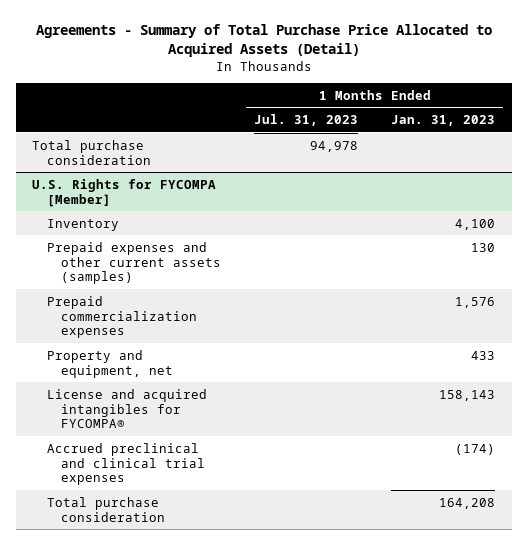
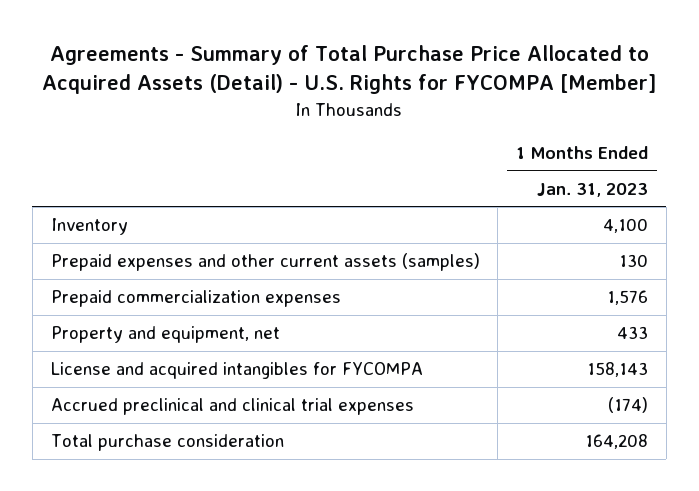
- Agreements - Summary of Total Purchase Price Allocated to Acquired Assets (Detail)
+ Agreements - Summary of Total Purchase Price Allocated to Acquired Assets (Detail) - U.S. Rights for FYCOMPA [Member]
- | 1 Months Ended Jul. 31, 2023 | 1 Months Ended Jan. 31, 2023
+ | 1 Months Ended Jan. 31, 2023
- Total purchase consideration | 94,978 |
- U.S. Rights for FYCOMPA [Member]
- License and acquired intangibles for FYCOMPA® | | 158,143
+ License and acquired intangibles for FYCOMPA | 158,143

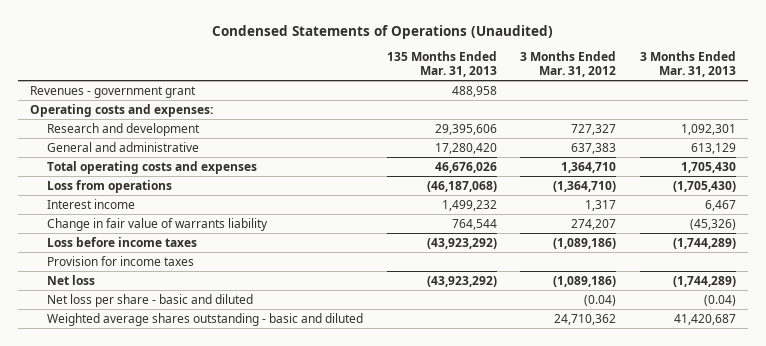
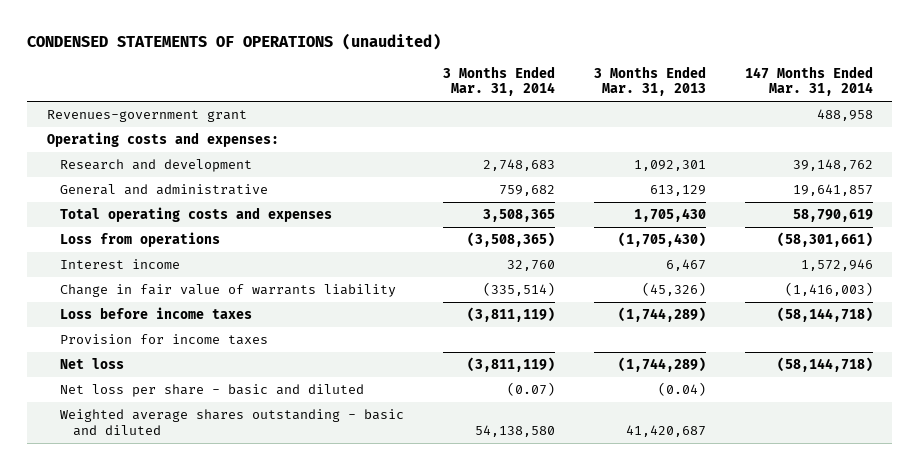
- Condensed Statements of Operations (Unaudited)
+ CONDENSED STATEMENTS OF OPERATIONS (unaudited)
- | 135 Months Ended Mar. 31, 2013 | 3 Months Ended Mar. 31, 2012 | 3 Months Ended Mar. 31, 2013
+ | 3 Months Ended Mar. 31, 2014 | 3 Months Ended Mar. 31, 2013 | 147 Months Ended Mar. 31, 2014
- Revenues - government grant | 488,958 | |
+ Revenues-government grant | | | 488,958

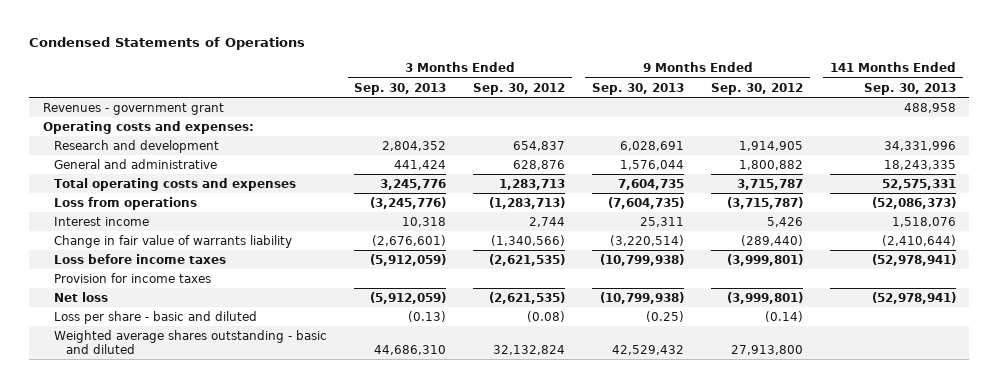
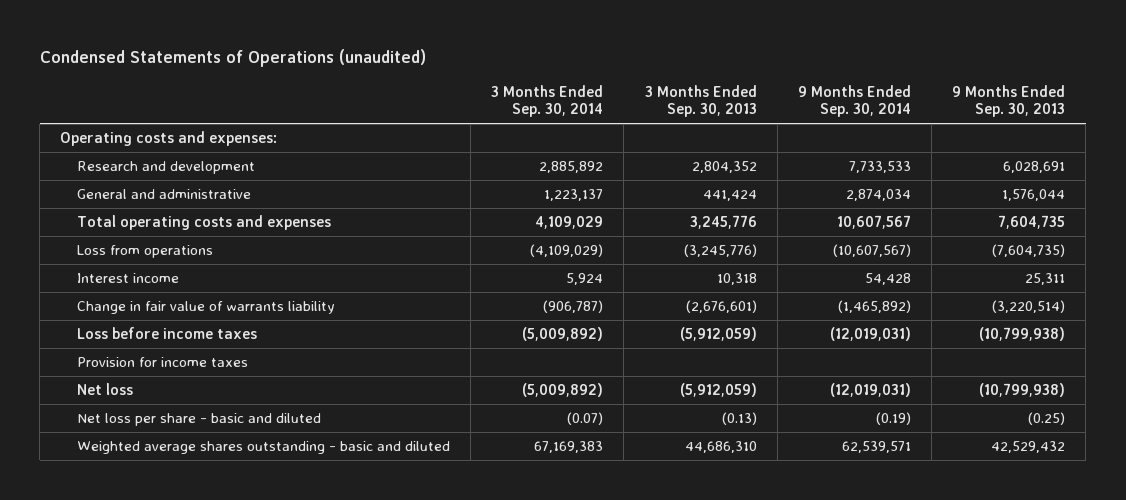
- Condensed Statements of Operations
+ Condensed Statements of Operations (unaudited)
- | 3 Months Ended Sep. 30, 2013 | 3 Months Ended Sep. 30, 2012 | 9 Months Ended Sep. 30, 2013 | 9 Months Ended Sep. 30, 2012 | 141 Months Ended Sep. 30, 2013
+ | 3 Months Ended Sep. 30, 2014 | 3 Months Ended Sep. 30, 2013 | 9 Months Ended Sep. 30, 2014 | 9 Months Ended Sep. 30, 2013
- Revenues - government grant | | | | | 488,958
- Loss per share - basic and diluted | (0.13) | (0.08) | (0.25) | (0.14) |
+ Net loss per share - basic and diluted | (0.07) | (0.13) | (0.19) | (0.25)

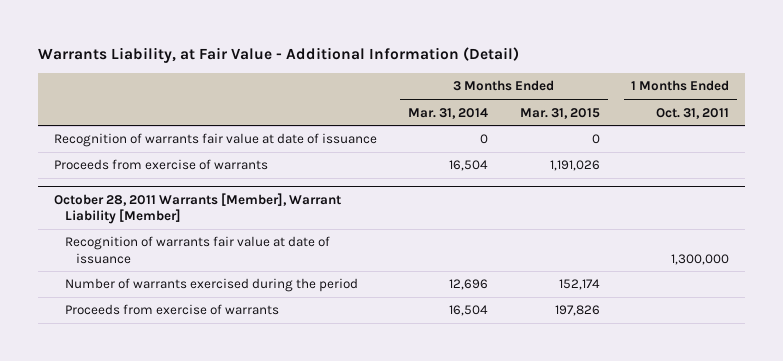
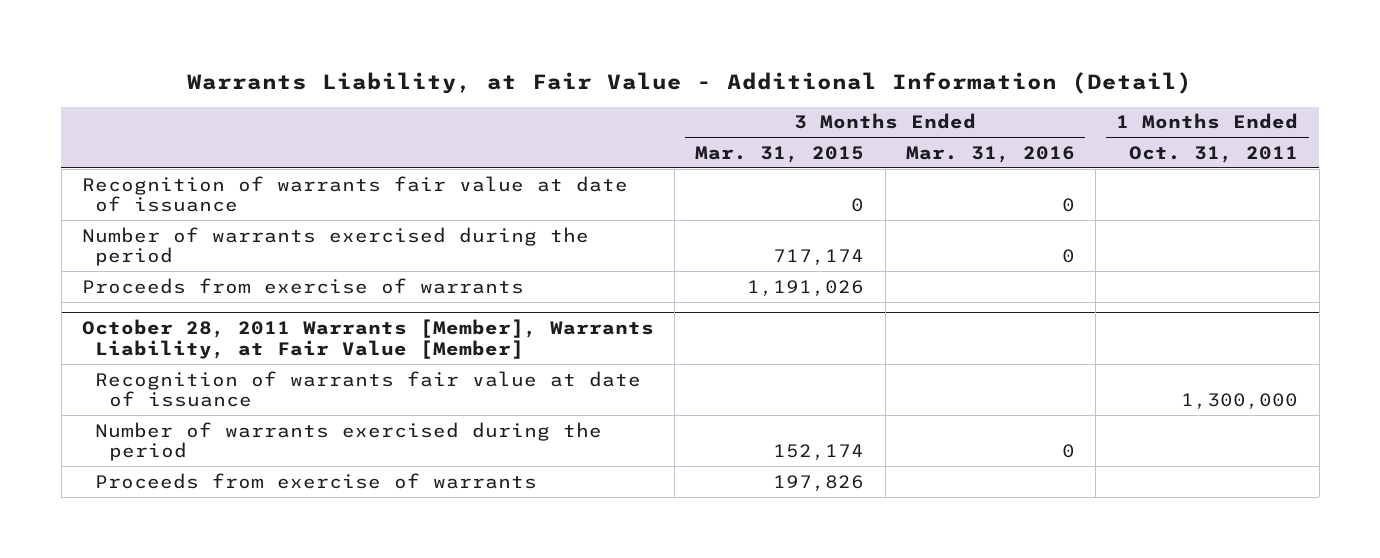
- | 3 Months Ended Mar. 31, 2014 | 3 Months Ended Mar. 31, 2015 | 1 Months Ended Oct. 31, 2011
+ | 3 Months Ended Mar. 31, 2015 | 3 Months Ended Mar. 31, 2016 | 1 Months Ended Oct. 31, 2011
+ Number of warrants exercised during the period | 717,174 | 0 |
- October 28, 2011 Warrants [Member], Warrant Liability [Member]
+ October 28, 2011 Warrants [Member], Warrants Liability, at Fair Value [Member]

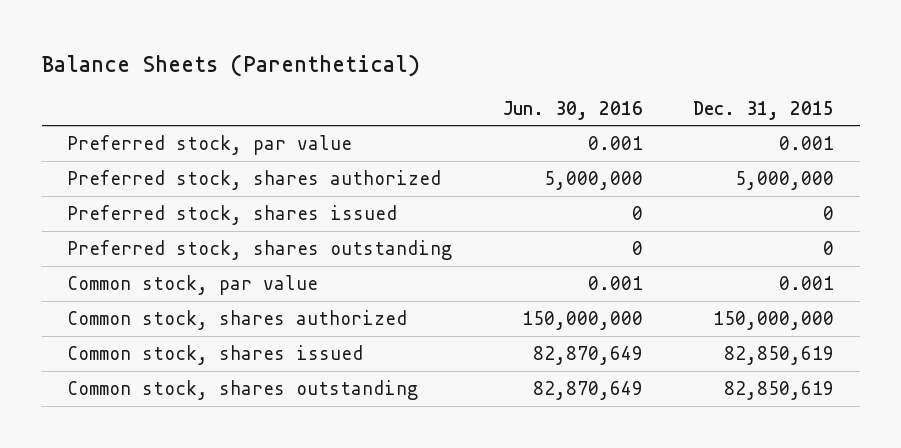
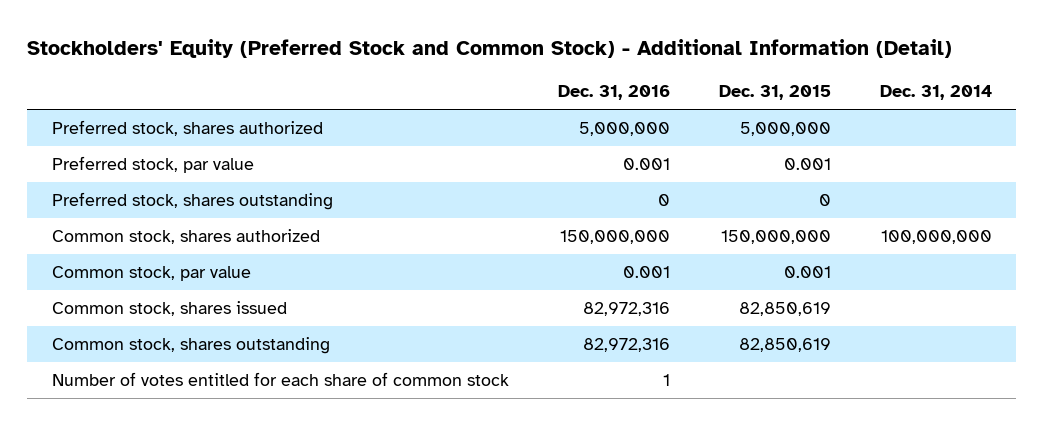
- Balance Sheets (Parenthetical)
+ Stockholders' Equity (Preferred Stock and Common Stock) - Additional Information (Detail)
- | Jun. 30, 2016 | Dec. 31, 2015
+ | Dec. 31, 2016 | Dec. 31, 2015 | Dec. 31, 2014
- Preferred stock, shares issued | 0 | 0
moved down: Preferred stock, par value | 0.001 | 0.001 |
moved down: Common stock, par value | 0.001 | 0.001 |
+ Number of votes entitled for each share of common stock | 1 | |

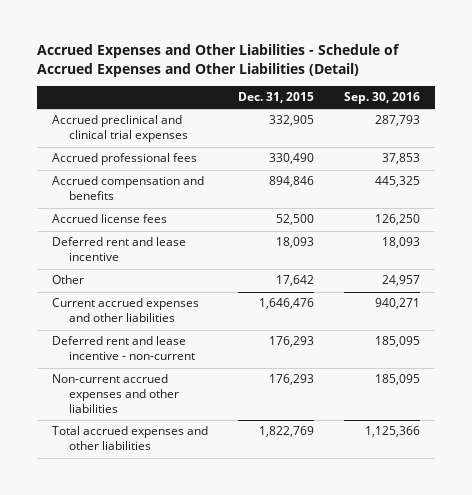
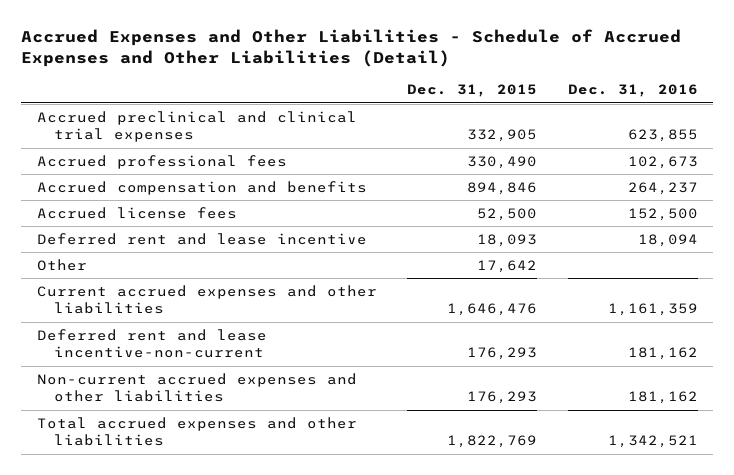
- | Dec. 31, 2015 | Sep. 30, 2016
+ | Dec. 31, 2015 | Dec. 31, 2016
- Deferred rent and lease incentive - non-current | 176,293 | 185,095
+ Deferred rent and lease incentive-non-current | 176,293 | 181,162

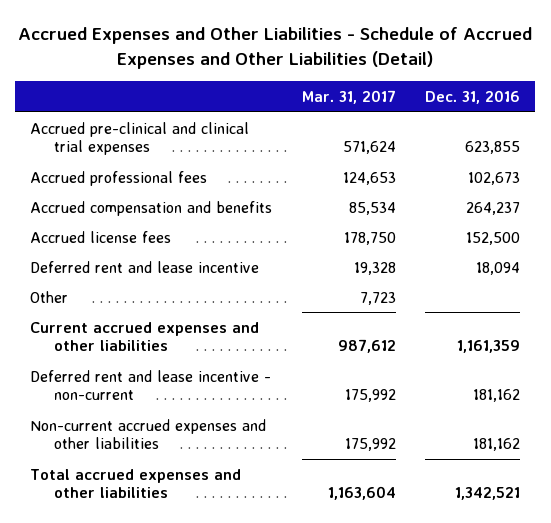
- | Dec. 31, 2015 | Dec. 31, 2016
+ | Mar. 31, 2017 | Dec. 31, 2016
- Accrued preclinical and clinical trial expenses | 332,905 | 623,855
+ Accrued pre-clinical and clinical trial expenses | 571,624 | 623,855
- Deferred rent and lease incentive-non-current | 176,293 | 181,162
+ Deferred rent and lease incentive - non-current | 175,992 | 181,162

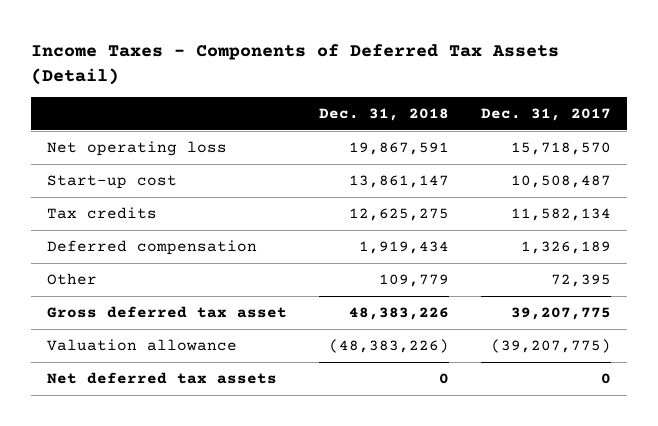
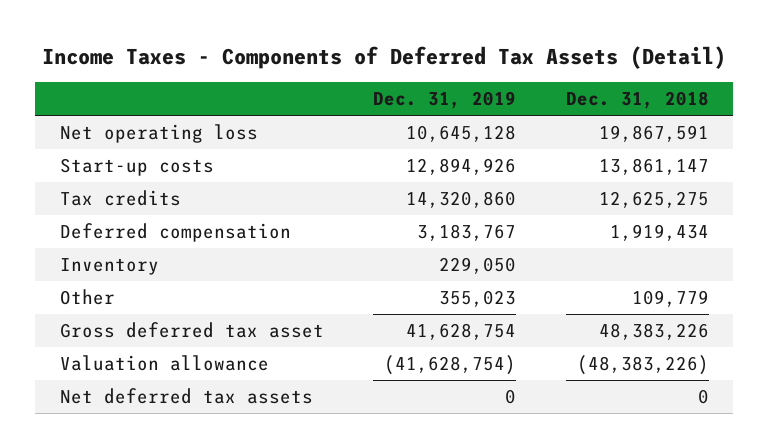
- | Dec. 31, 2018 | Dec. 31, 2017
+ | Dec. 31, 2019 | Dec. 31, 2018
- Start-up cost | 13,861,147 | 10,508,487
+ Start-up costs | 12,894,926 | 13,861,147
+ Inventory | 229,050 |

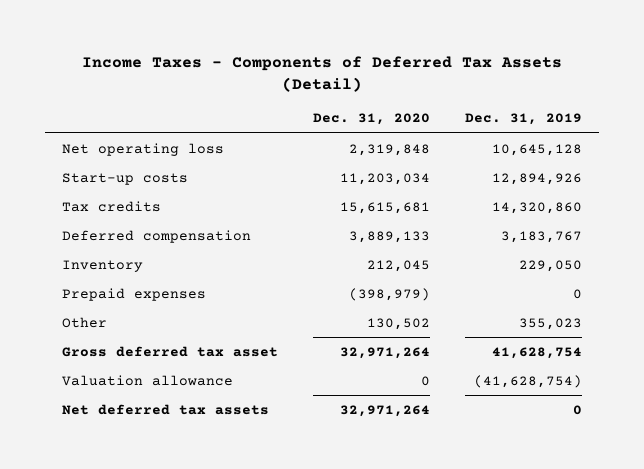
- | Dec. 31, 2019 | Dec. 31, 2018
+ | Dec. 31, 2020 | Dec. 31, 2019
+ Prepaid expenses | (398,979) | 0

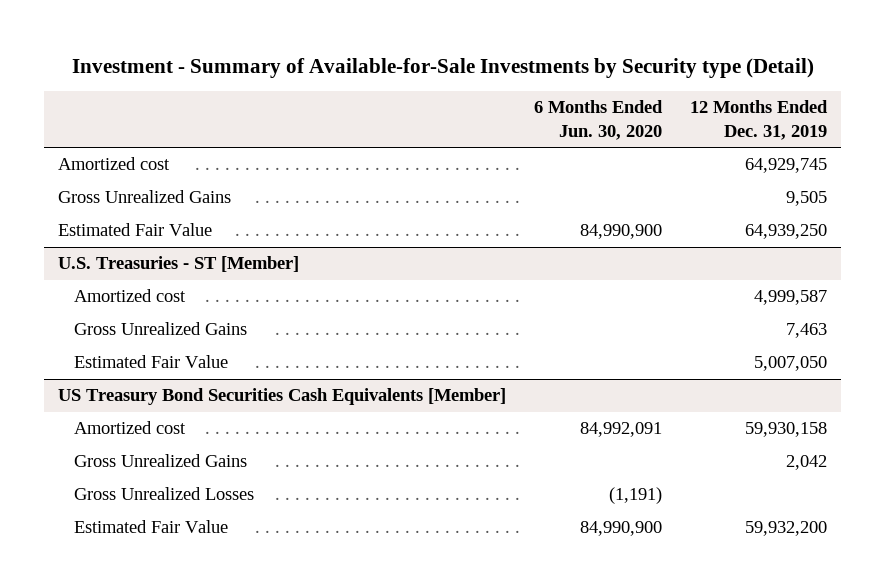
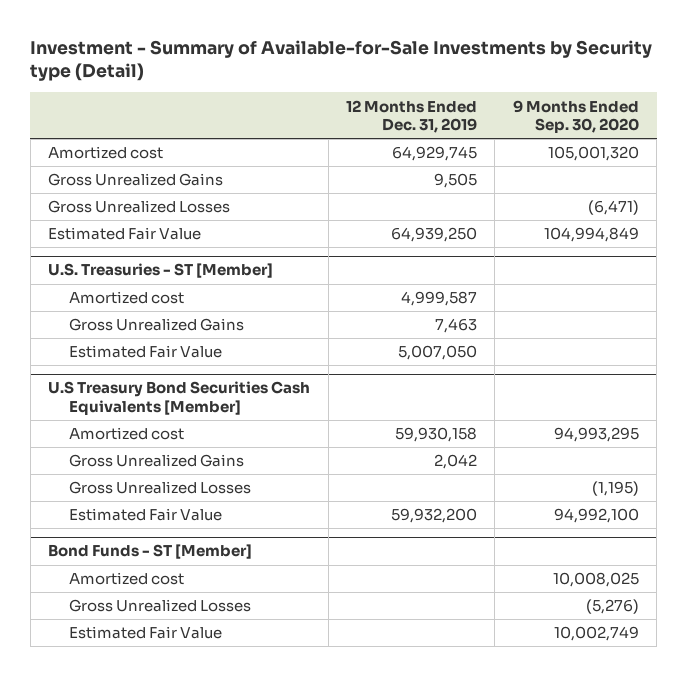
- | 6 Months Ended Jun. 30, 2020 | 12 Months Ended Dec. 31, 2019
+ | 12 Months Ended Dec. 31, 2019 | 9 Months Ended Sep. 30, 2020
+ Gross Unrealized Losses | | (6,471)
- US Treasury Bond Securities Cash Equivalents [Member]
+ U.S Treasury Bond Securities Cash Equivalents [Member]
+ Bond Funds - ST [Member]
+ Amortized cost | | 10,008,025
+ Gross Unrealized Losses | | (5,276)
+ Estimated Fair Value | | 10,002,749

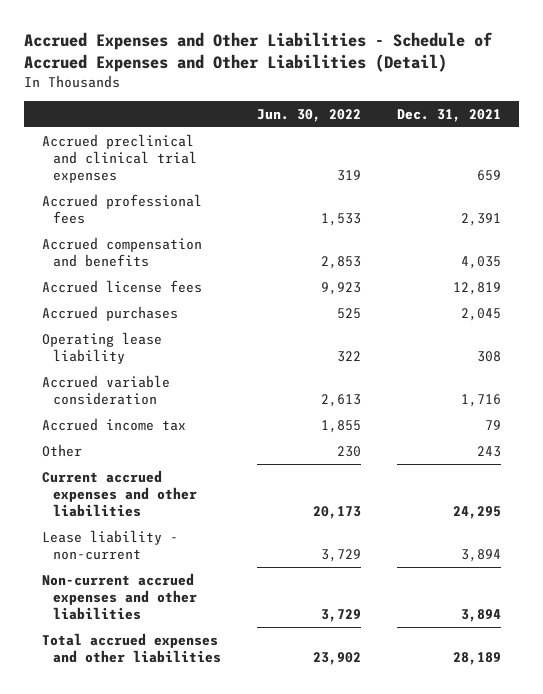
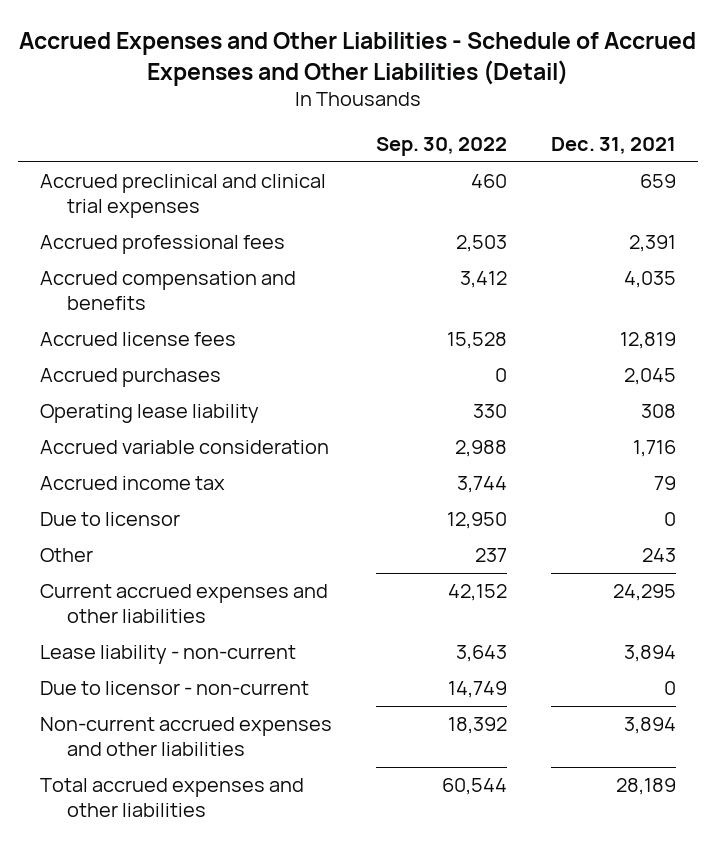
- | Jun. 30, 2022 | Dec. 31, 2021
+ | Sep. 30, 2022 | Dec. 31, 2021
+ Due to licensor | 12,950 | 0
+ Due to licensor - non-current | 14,749 | 0

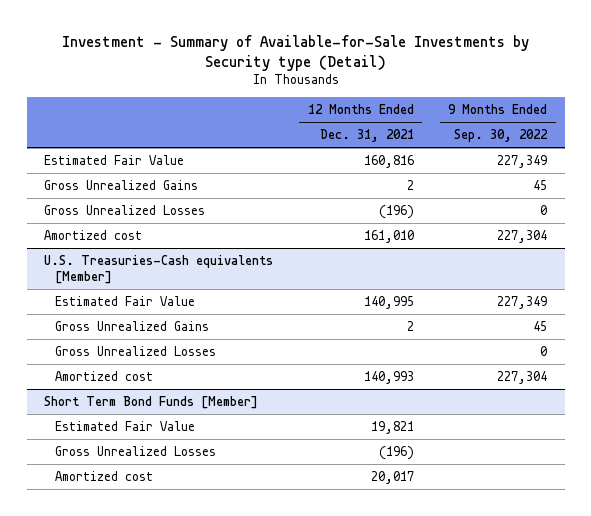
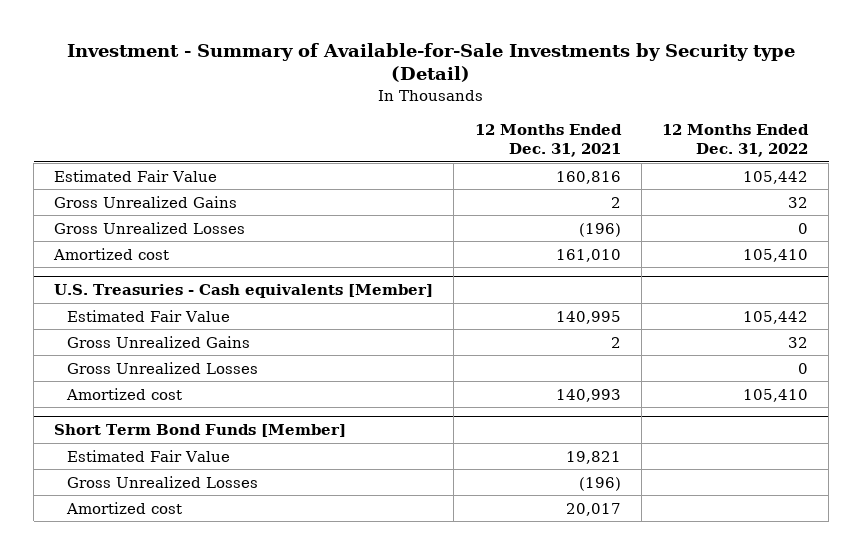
- | 12 Months Ended Dec. 31, 2021 | 9 Months Ended Sep. 30, 2022
+ | 12 Months Ended Dec. 31, 2021 | 12 Months Ended Dec. 31, 2022
- U.S. Treasuries-Cash equivalents [Member]
+ U.S. Treasuries - Cash equivalents [Member]

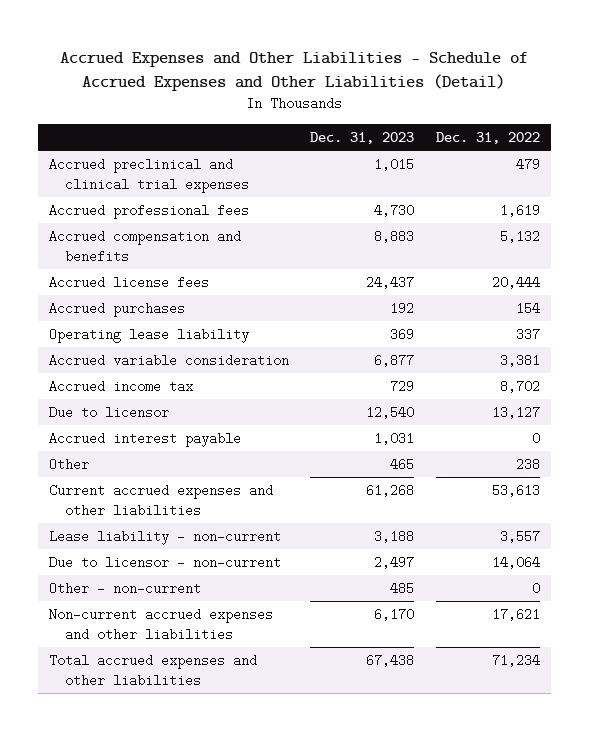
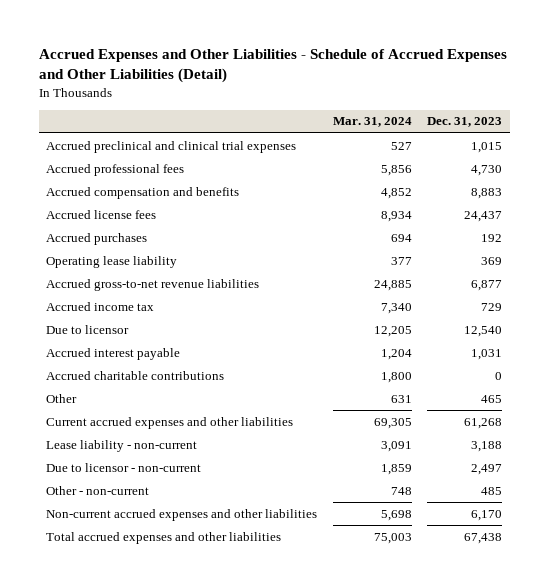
- | Dec. 31, 2023 | Dec. 31, 2022
+ | Mar. 31, 2024 | Dec. 31, 2023
- Accrued variable consideration | 6,877 | 3,381
+ Accrued gross-to-net revenue liabilities | 24,885 | 6,877
+ Accrued charitable contributions | 1,800 | 0

